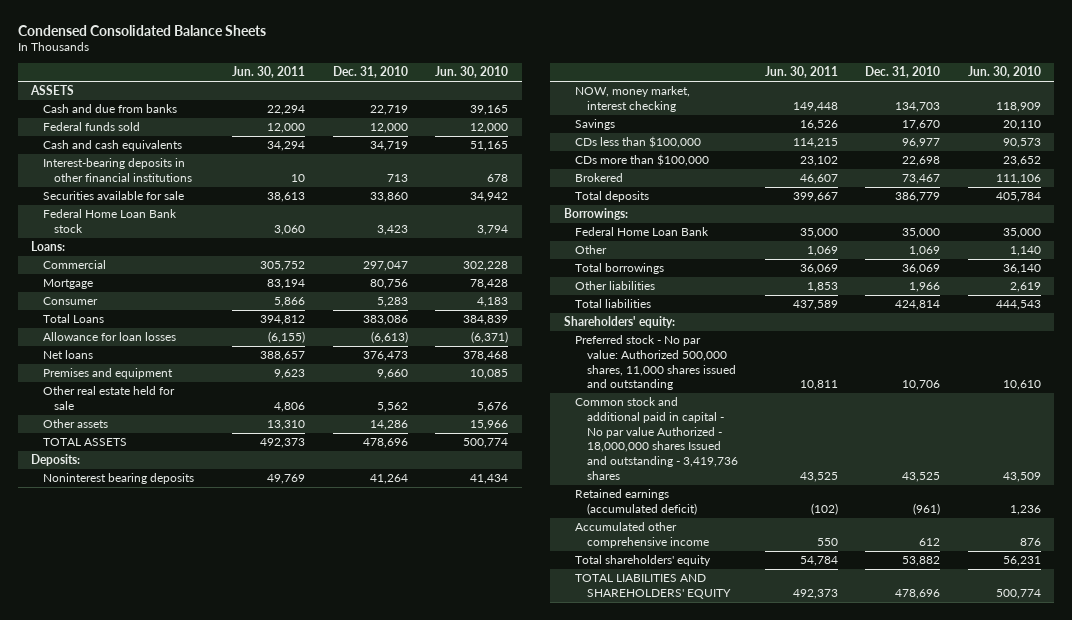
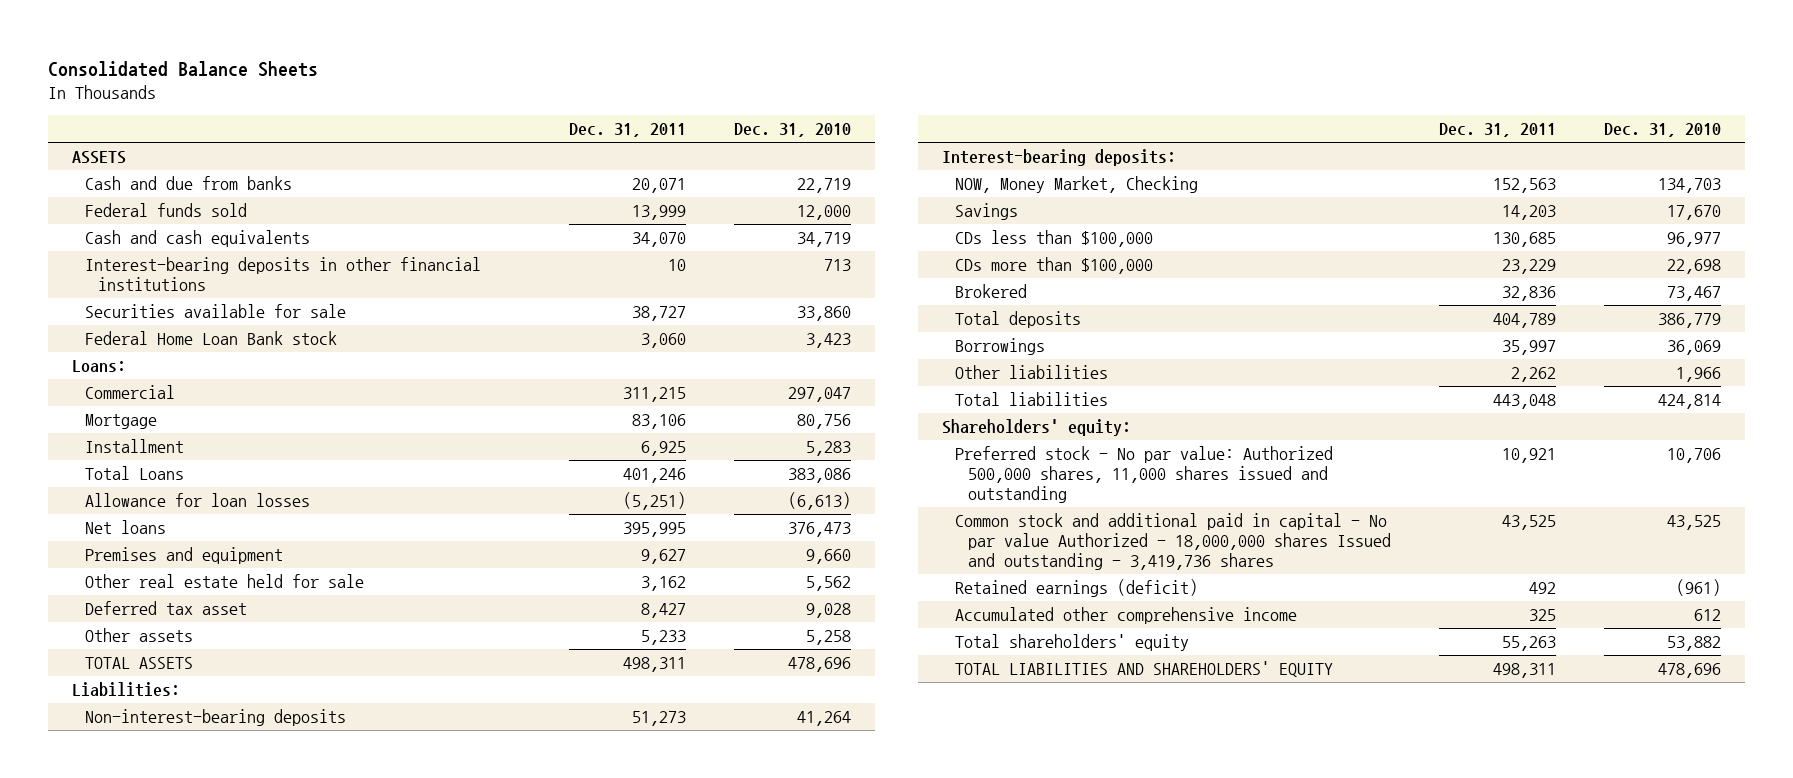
- Condensed Consolidated Balance Sheets
+ Consolidated Balance Sheets
- | Jun. 30, 2011 | Dec. 31, 2010 | Jun. 30, 2010
+ | Dec. 31, 2011 | Dec. 31, 2010
- Consumer | 5,866 | 5,283 | 4,183
+ Installment | 6,925 | 5,283
- Other assets | 13,310 | 14,286 | 15,966
+ Deferred tax asset | 8,427 | 9,028
+ Other assets | 5,233 | 5,258
- Deposits:
- Noninterest bearing deposits | 49,769 | 41,264 | 41,434
- NOW, money market, interest checking | 149,448 | 134,703 | 118,909
+ Liabilities:
+ Non-interest-bearing deposits | 51,273 | 41,264
+ Interest-bearing deposits:
+ NOW, Money Market, Checking | 152,563 | 134,703
- Borrowings:
- Federal Home Loan Bank | 35,000 | 35,000 | 35,000
- Other | 1,069 | 1,069 | 1,140
- Total borrowings | 36,069 | 36,069 | 36,140
+ Borrowings | 35,997 | 36,069
- Retained earnings (accumulated deficit) | (102) | (961) | 1,236
+ Retained earnings (deficit) | 492 | (961)

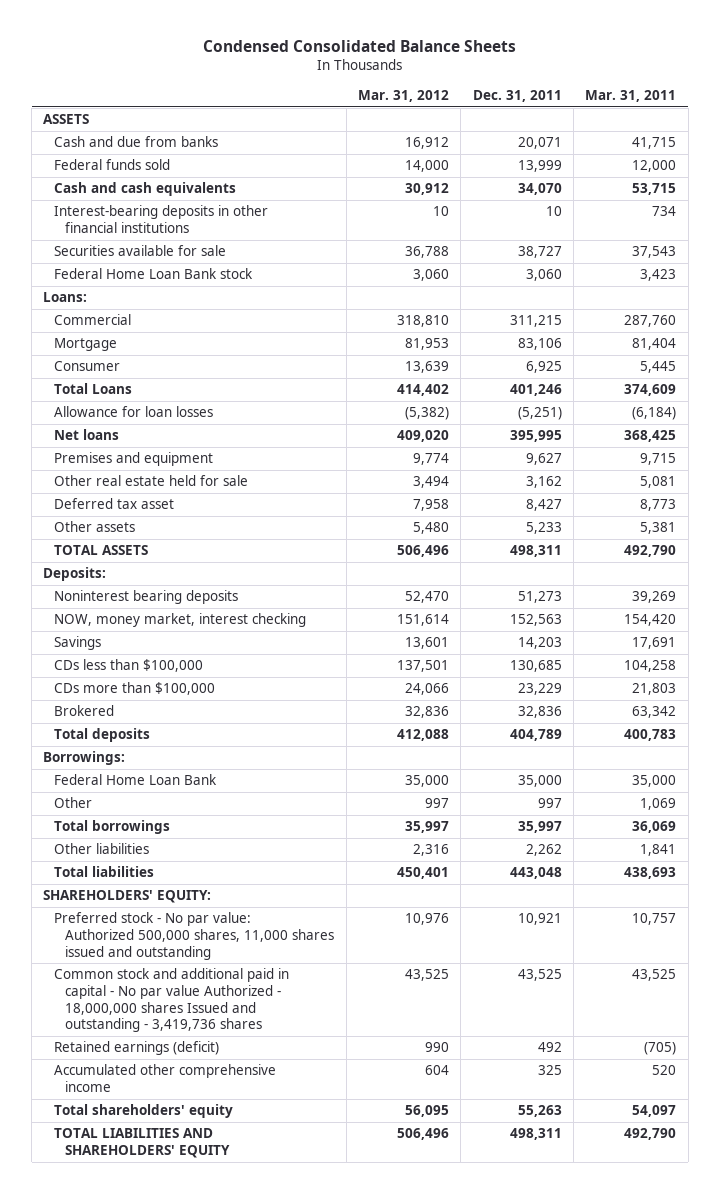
- Consolidated Balance Sheets
+ Condensed Consolidated Balance Sheets
- | Dec. 31, 2011 | Dec. 31, 2010
+ | Mar. 31, 2012 | Dec. 31, 2011 | Mar. 31, 2011
- Installment | 6,925 | 5,283
+ Consumer | 13,639 | 6,925 | 5,445
- Liabilities:
- Non-interest-bearing deposits | 51,273 | 41,264
- Interest-bearing deposits:
- NOW, Money Market, Checking | 152,563 | 134,703
+ Deposits:
+ Noninterest bearing deposits | 52,470 | 51,273 | 39,269
+ NOW, money market, interest checking | 151,614 | 152,563 | 154,420
- Borrowings | 35,997 | 36,069
+ Borrowings:
+ Federal Home Loan Bank | 35,000 | 35,000 | 35,000
+ Other | 997 | 997 | 1,069
+ Total borrowings | 35,997 | 35,997 | 36,069
- Shareholders' equity:
+ SHAREHOLDERS' EQUITY:

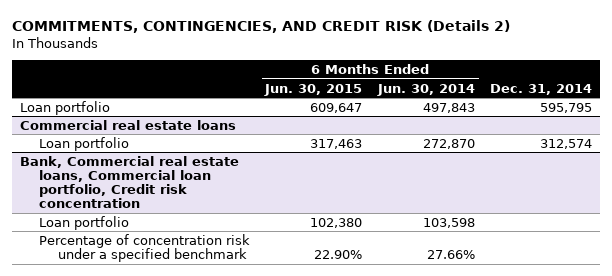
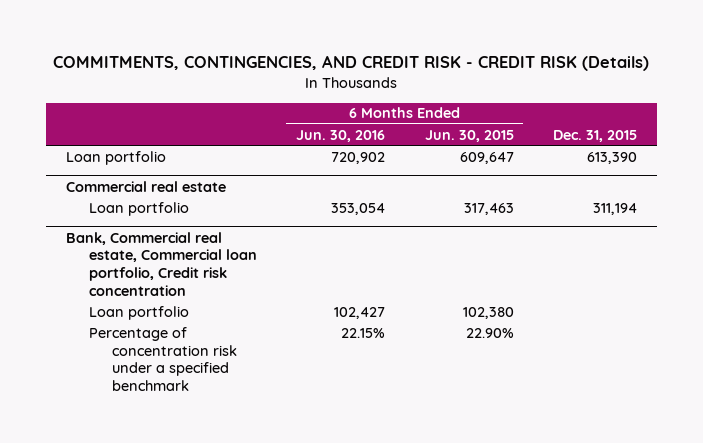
- COMMITMENTS, CONTINGENCIES, AND CREDIT RISK (Details 2)
+ COMMITMENTS, CONTINGENCIES, AND CREDIT RISK - CREDIT RISK (Details)
- | 6 Months Ended Jun. 30, 2015 | 6 Months Ended Jun. 30, 2014 | Dec. 31, 2014
+ | 6 Months Ended Jun. 30, 2016 | 6 Months Ended Jun. 30, 2015 | Dec. 31, 2015
- Commercial real estate loans
+ Commercial real estate
- Bank, Commercial real estate loans, Commercial loan portfolio, Credit risk concentration
+ Bank, Commercial real estate, Commercial loan portfolio, Credit risk concentration

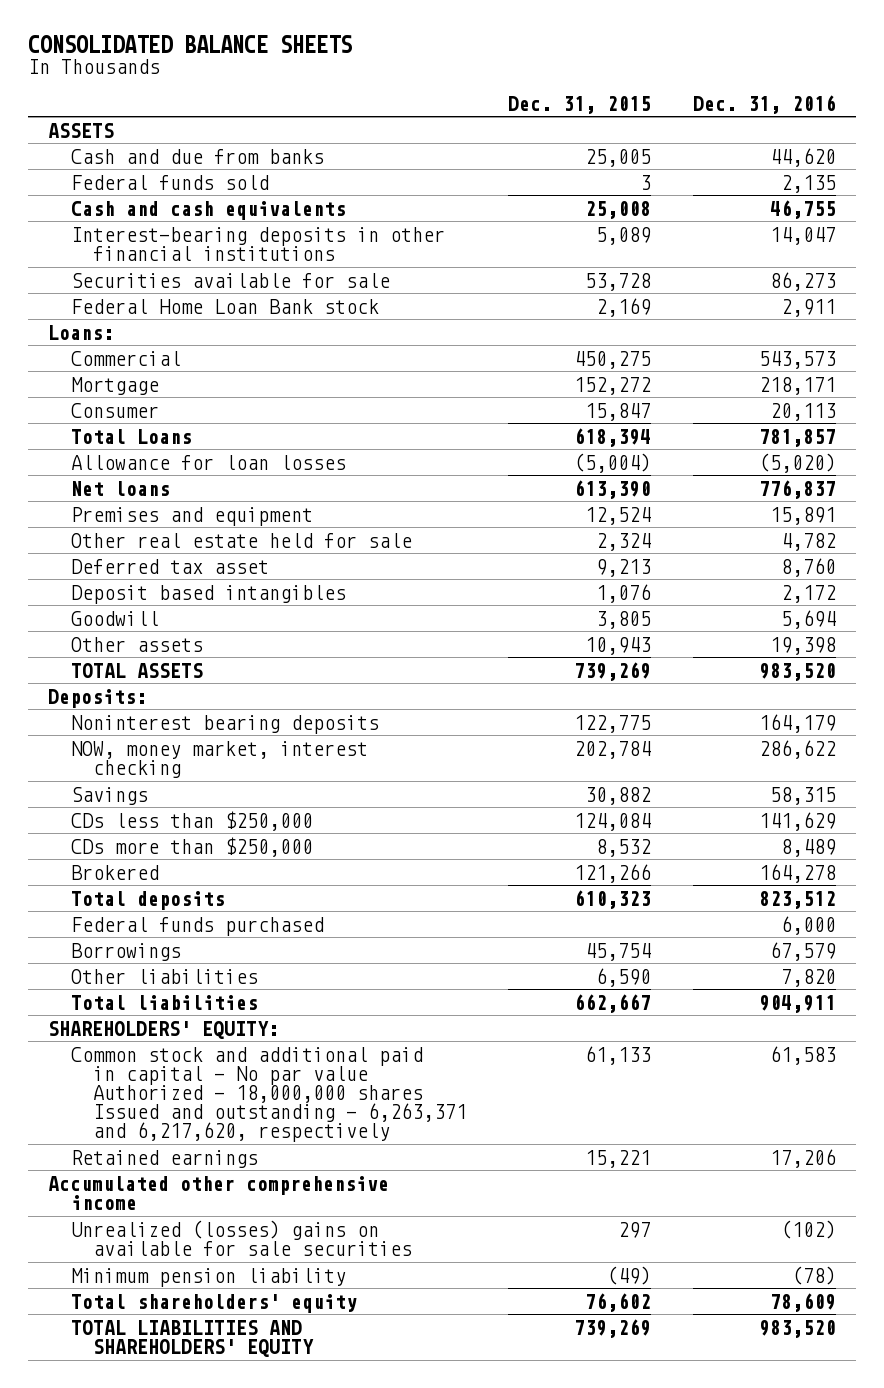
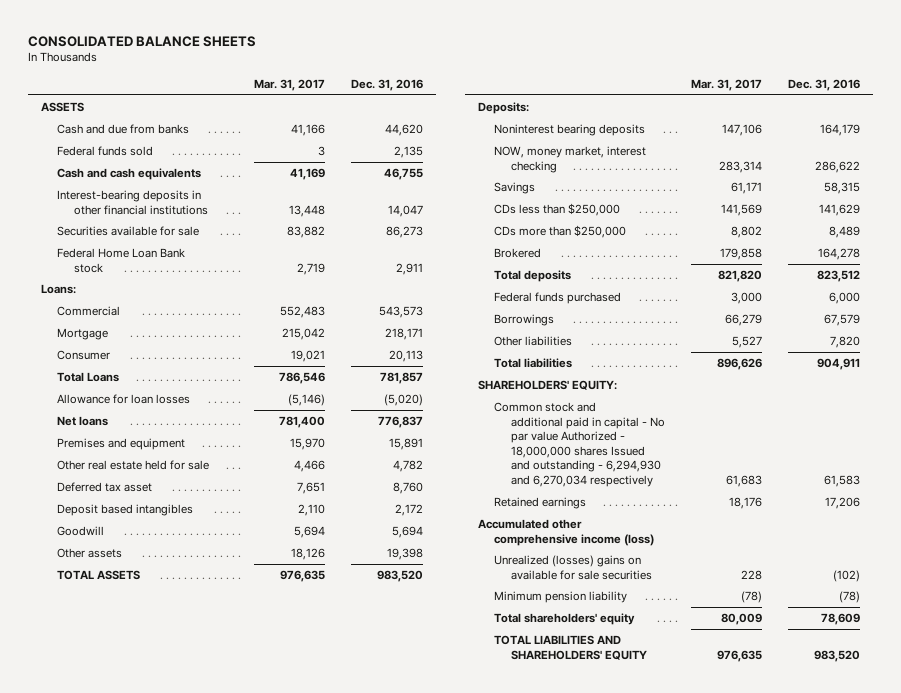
- | Dec. 31, 2015 | Dec. 31, 2016
+ | Mar. 31, 2017 | Dec. 31, 2016
- Common stock and additional paid in capital - No par value Authorized - 18,000,000 shares Issued and outstanding - 6,263,371 and 6,217,620, respectively | 61,133 | 61,583
+ Common stock and additional paid in capital - No par value Authorized - 18,000,000 shares Issued and outstanding - 6,294,930 and 6,270,034 respectively | 61,683 | 61,583
- Accumulated other comprehensive income
+ Accumulated other comprehensive income (loss)

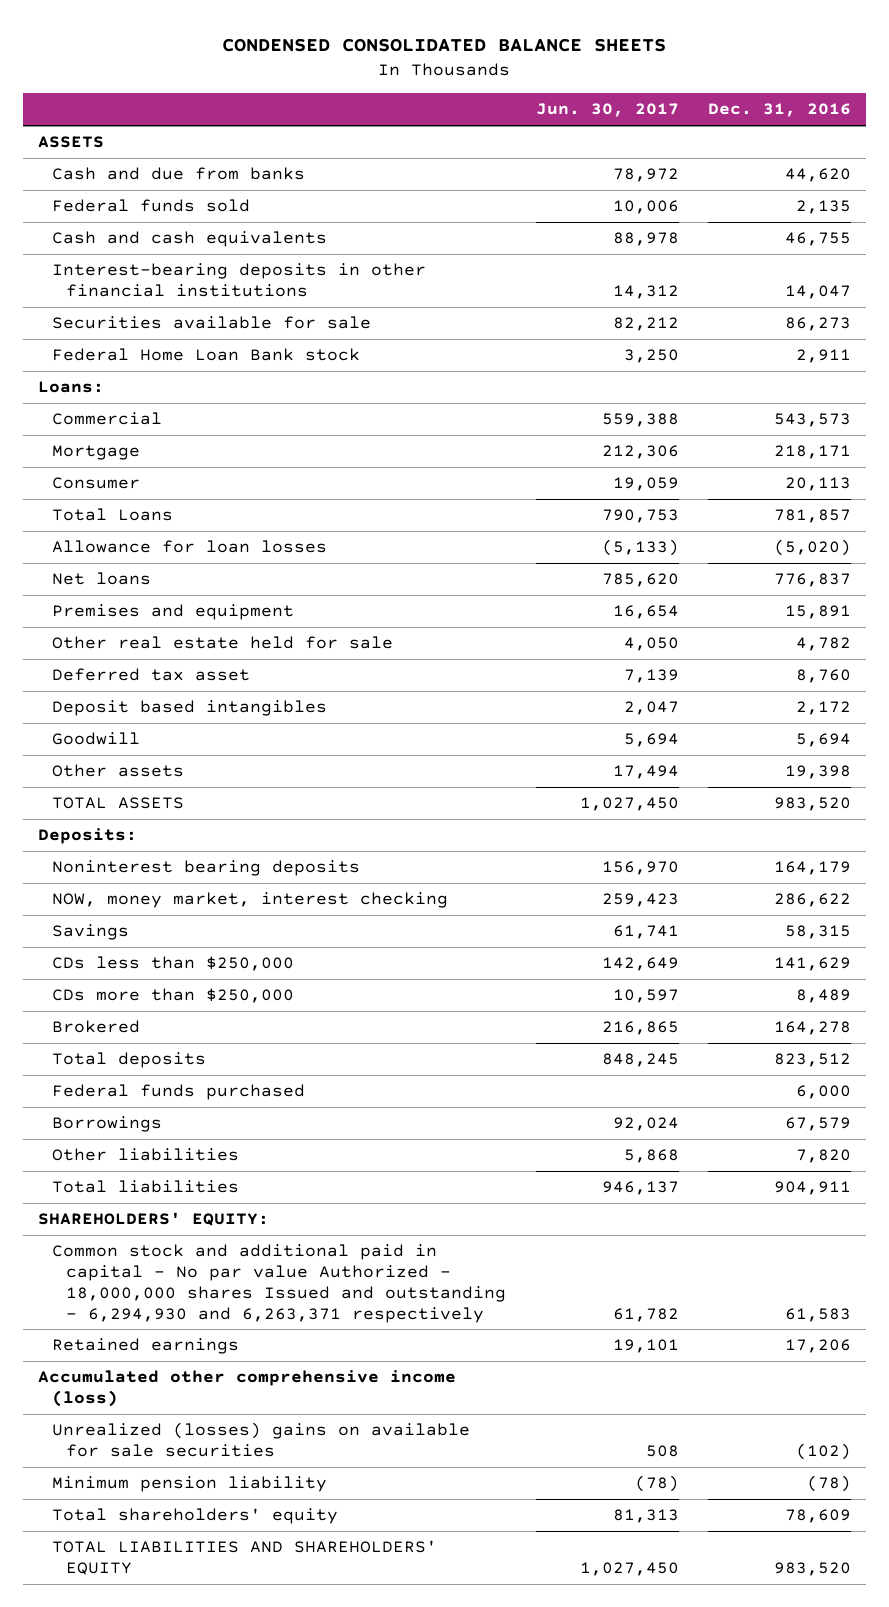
- CONSOLIDATED BALANCE SHEETS
+ CONDENSED CONSOLIDATED BALANCE SHEETS
- | Mar. 31, 2017 | Dec. 31, 2016
+ | Jun. 30, 2017 | Dec. 31, 2016
- Common stock and additional paid in capital - No par value Authorized - 18,000,000 shares Issued and outstanding - 6,294,930 and 6,270,034 respectively | 61,683 | 61,583
+ Common stock and additional paid in capital - No par value Authorized - 18,000,000 shares Issued and outstanding - 6,294,930 and 6,263,371 respectively | 61,782 | 61,583

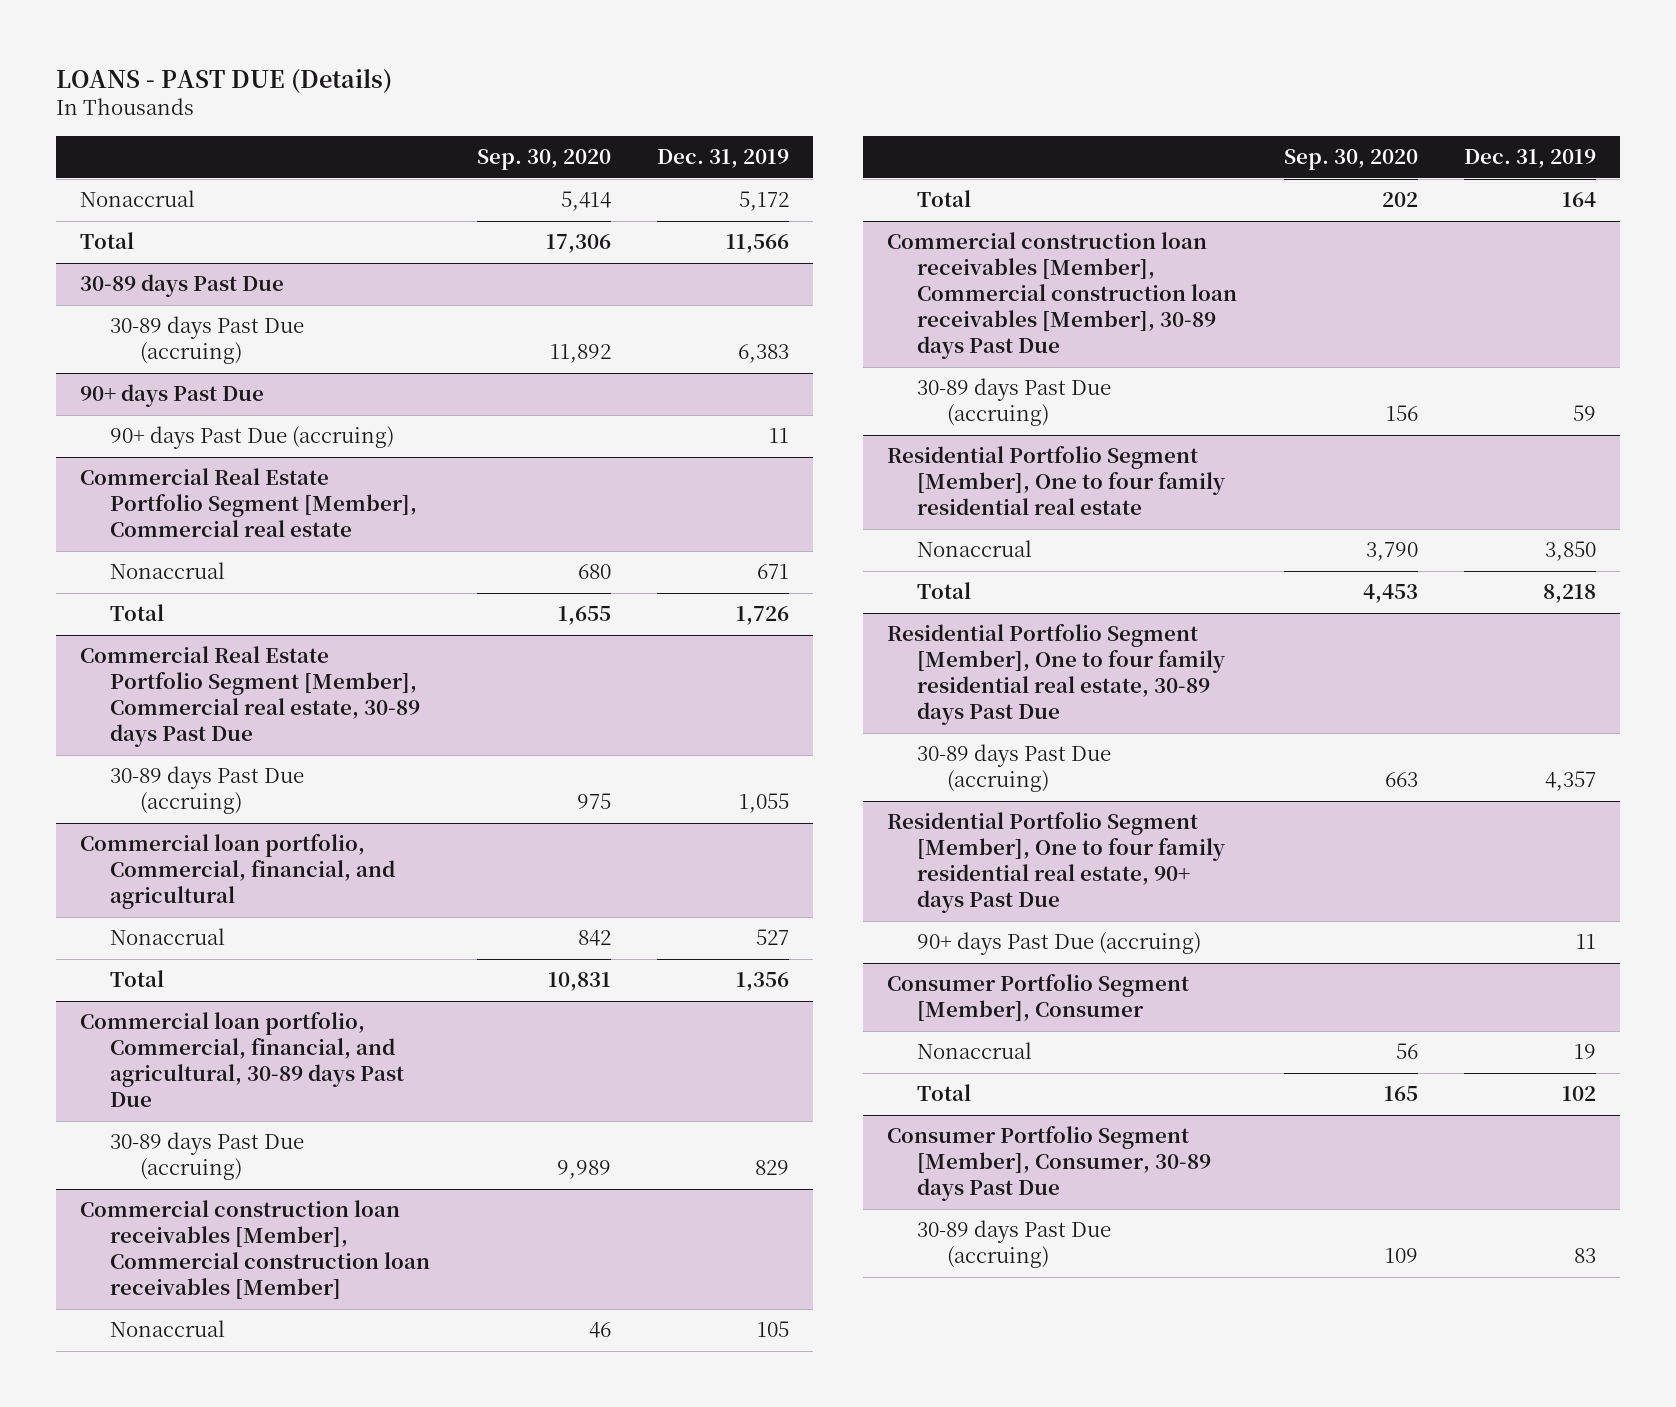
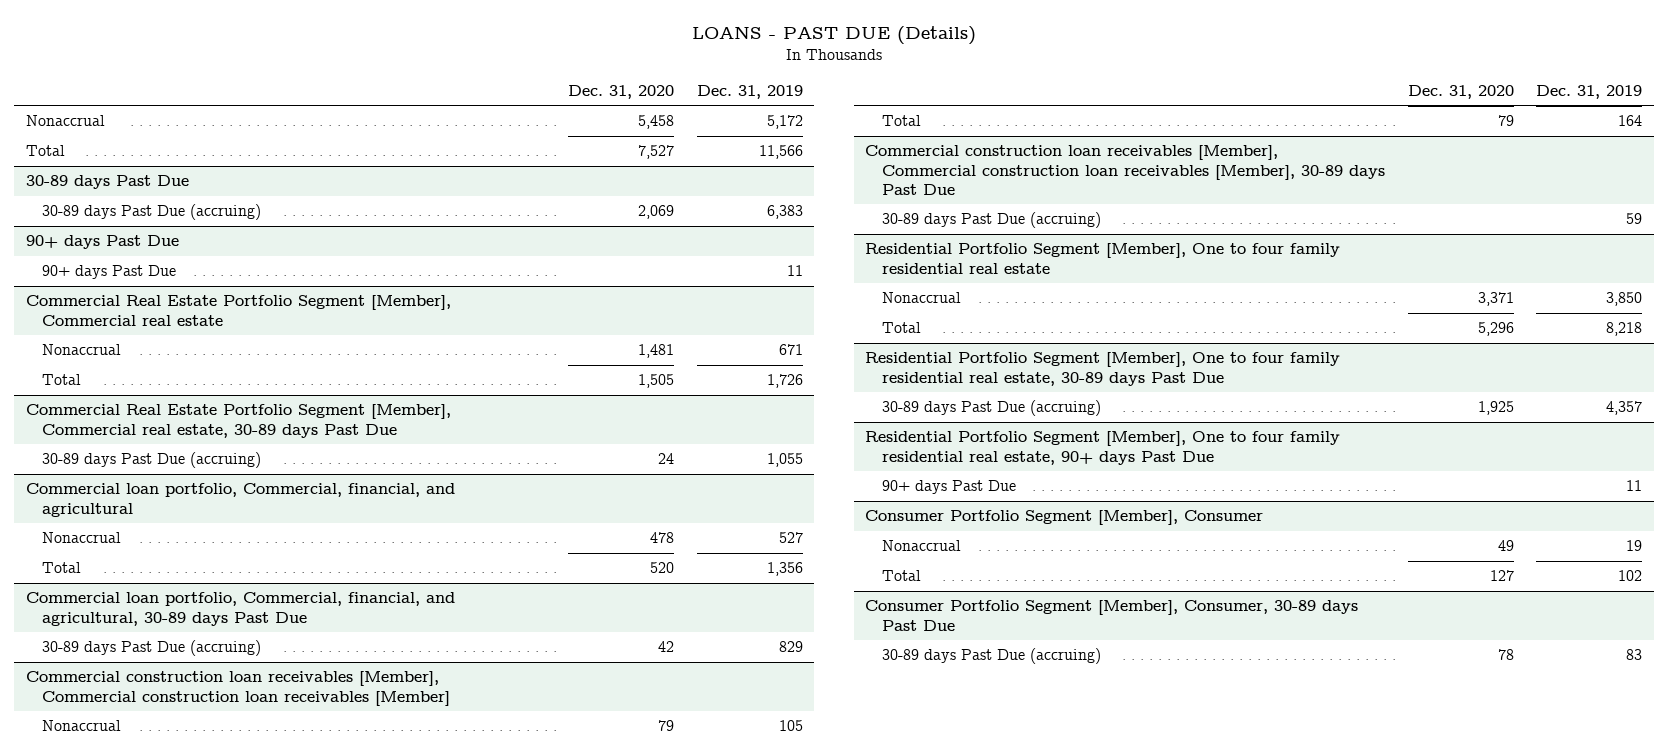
- | Sep. 30, 2020 | Dec. 31, 2019
+ | Dec. 31, 2020 | Dec. 31, 2019
@ 90+ days Past Due
- 90+ days Past Due (accruing) | | 11
+ 90+ days Past Due | | 11
@ Residential Portfolio Segment [Member], One to four family residential real estate, 90+ days Past Due
- 90+ days Past Due (accruing) | | 11
+ 90+ days Past Due | | 11

